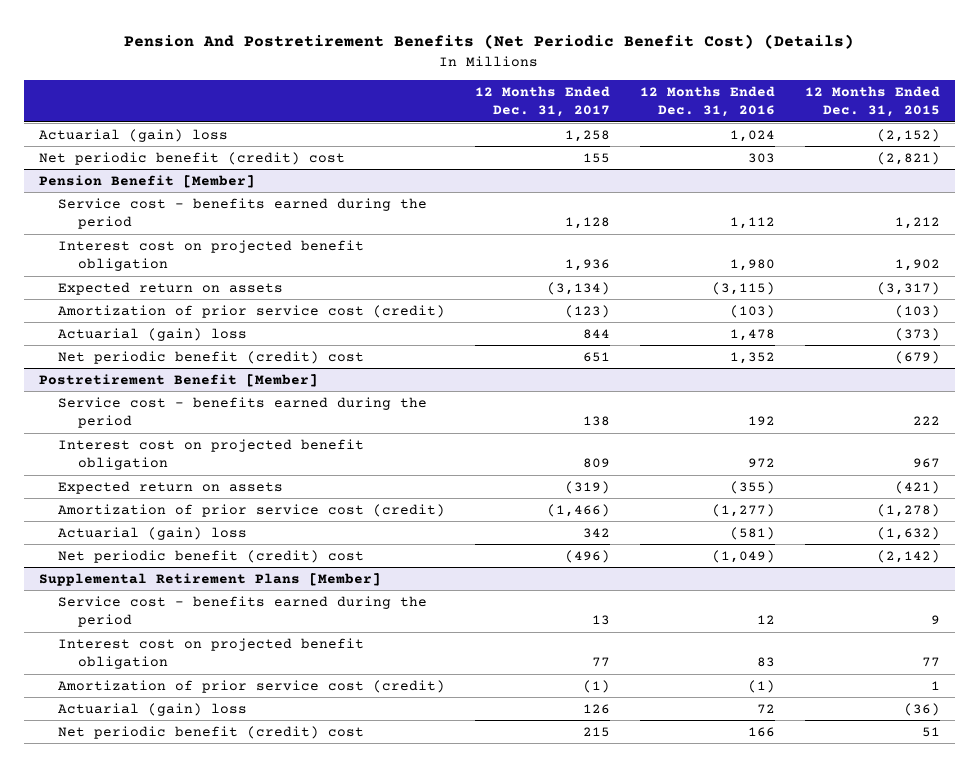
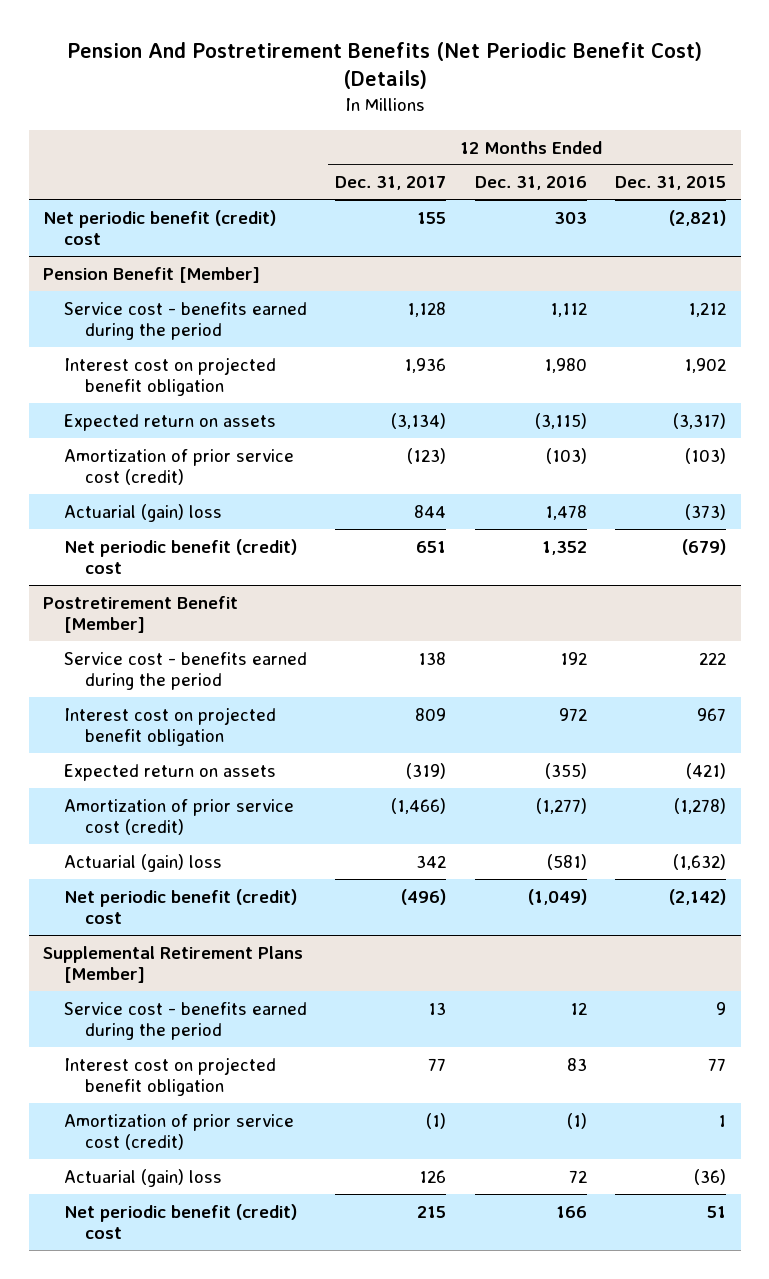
- Actuarial (gain) loss | 1,258 | 1,024 | (2,152)

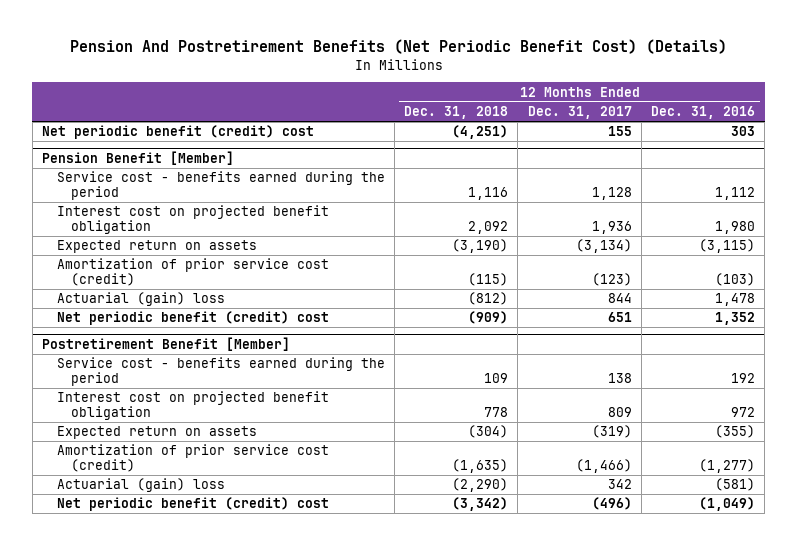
- | 12 Months Ended Dec. 31, 2017 | 12 Months Ended Dec. 31, 2016 | 12 Months Ended Dec. 31, 2015
+ | 12 Months Ended Dec. 31, 2018 | 12 Months Ended Dec. 31, 2017 | 12 Months Ended Dec. 31, 2016
- Supplemental Retirement Plans [Member]
- Service cost - benefits earned during the period | 13 | 12 | 9
- Interest cost on projected benefit obligation | 77 | 83 | 77
- Amortization of prior service cost (credit) | (1) | (1) | 1
- Actuarial (gain) loss | 126 | 72 | (36)
- Net periodic benefit (credit) cost | 215 | 166 | 51

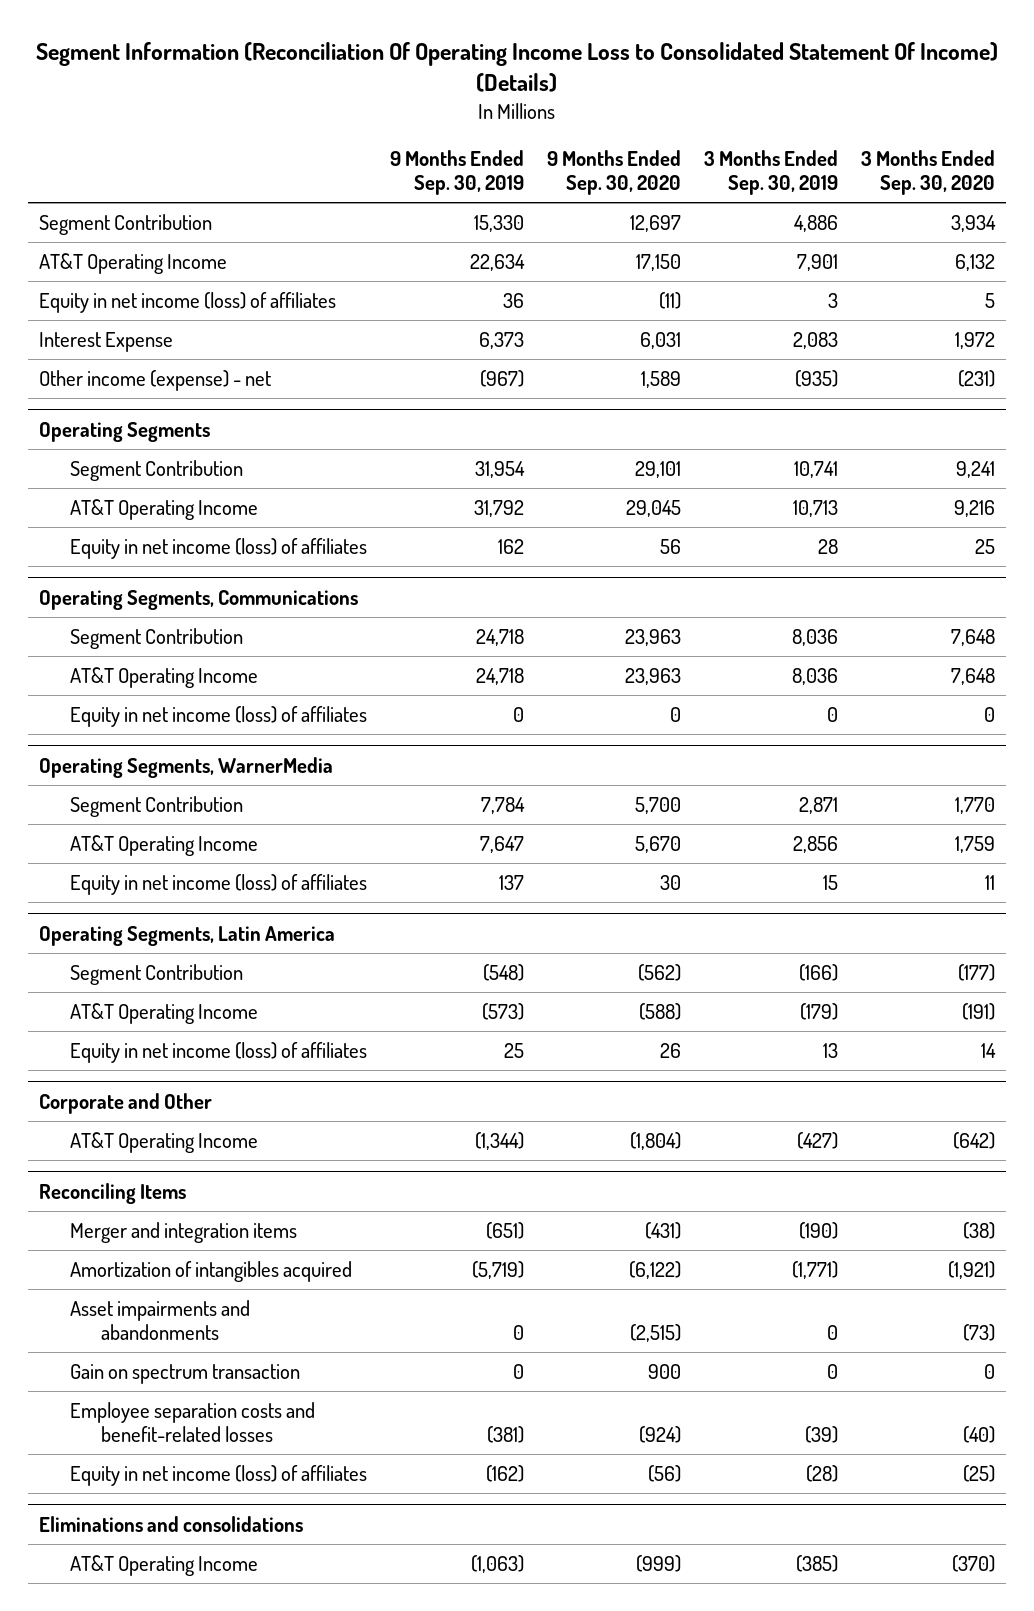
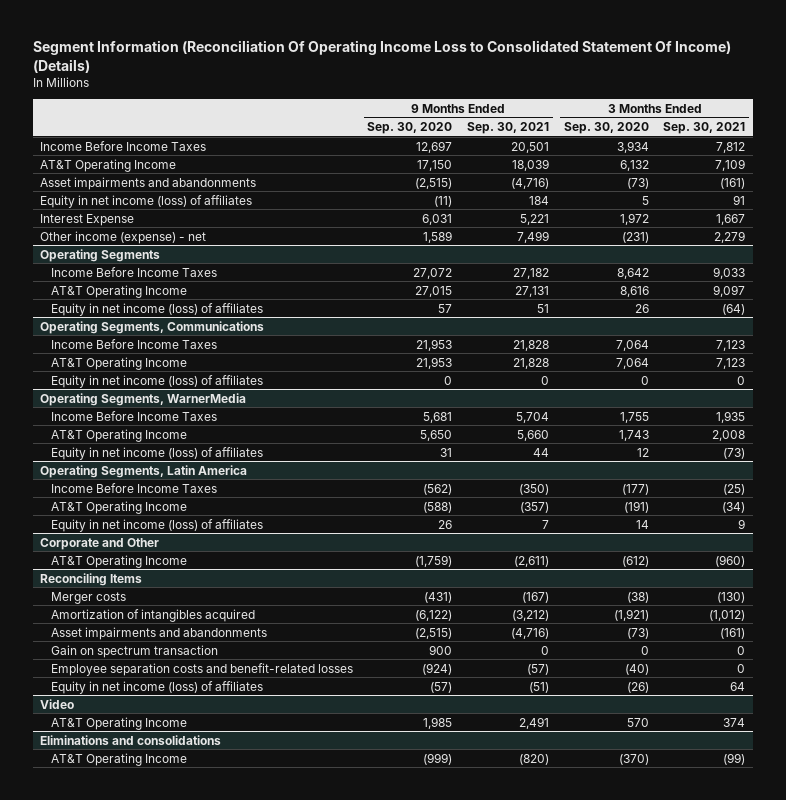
- | 9 Months Ended Sep. 30, 2019 | 9 Months Ended Sep. 30, 2020 | 3 Months Ended Sep. 30, 2019 | 3 Months Ended Sep. 30, 2020
+ | 9 Months Ended Sep. 30, 2020 | 9 Months Ended Sep. 30, 2021 | 3 Months Ended Sep. 30, 2020 | 3 Months Ended Sep. 30, 2021
- Segment Contribution | 15,330 | 12,697 | 4,886 | 3,934
+ Income Before Income Taxes | 12,697 | 20,501 | 3,934 | 7,812
+ Asset impairments and abandonments | (2,515) | (4,716) | (73) | (161)
@ Operating Segments
- Segment Contribution | 31,954 | 29,101 | 10,741 | 9,241
- AT&T Operating Income | 31,792 | 29,045 | 10,713 | 9,216
- Equity in net income (loss) of affiliates | 162 | 56 | 28 | 25
+ Income Before Income Taxes | 27,072 | 27,182 | 8,642 | 9,033
+ AT&T Operating Income | 27,015 | 27,131 | 8,616 | 9,097
+ Equity in net income (loss) of affiliates | 57 | 51 | 26 | (64)
@ Operating Segments, Communications
- Segment Contribution | 24,718 | 23,963 | 8,036 | 7,648
- AT&T Operating Income | 24,718 | 23,963 | 8,036 | 7,648
+ Income Before Income Taxes | 21,953 | 21,828 | 7,064 | 7,123
+ AT&T Operating Income | 21,953 | 21,828 | 7,064 | 7,123
@ Operating Segments, WarnerMedia
- Segment Contribution | 7,784 | 5,700 | 2,871 | 1,770
- AT&T Operating Income | 7,647 | 5,670 | 2,856 | 1,759
- Equity in net income (loss) of affiliates | 137 | 30 | 15 | 11
+ Income Before Income Taxes | 5,681 | 5,704 | 1,755 | 1,935
+ AT&T Operating Income | 5,650 | 5,660 | 1,743 | 2,008
+ Equity in net income (loss) of affiliates | 31 | 44 | 12 | (73)
@ Operating Segments, Latin America
- Segment Contribution | (548) | (562) | (166) | (177)
+ Income Before Income Taxes | (562) | (350) | (177) | (25)
@ Corporate and Other
- AT&T Operating Income | (1,344) | (1,804) | (427) | (642)
+ AT&T Operating Income | (1,759) | (2,611) | (612) | (960)
@ Reconciling Items
- Merger and integration items | (651) | (431) | (190) | (38)
+ Merger costs | (431) | (167) | (38) | (130)
- Equity in net income (loss) of affiliates | (162) | (56) | (28) | (25)
+ Equity in net income (loss) of affiliates | (57) | (51) | (26) | 64
+ Video
+ AT&T Operating Income | 1,985 | 2,491 | 570 | 374

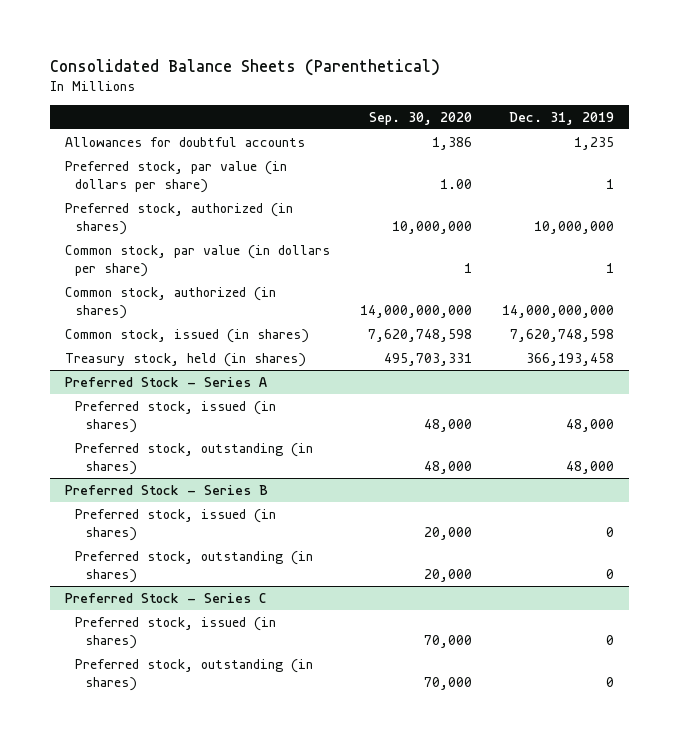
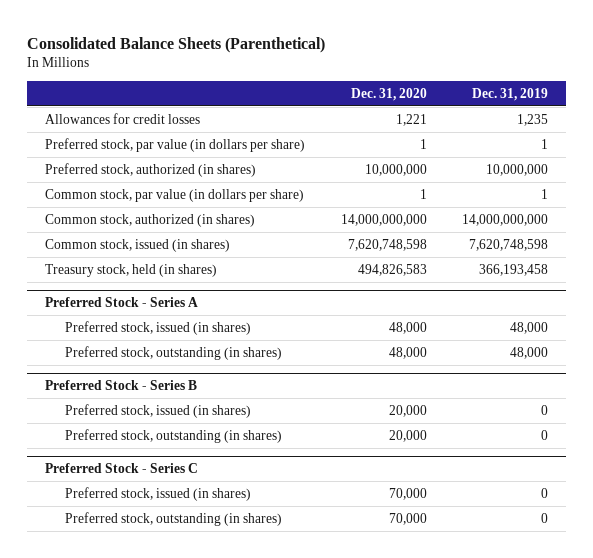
- | Sep. 30, 2020 | Dec. 31, 2019
+ | Dec. 31, 2020 | Dec. 31, 2019
- Allowances for doubtful accounts | 1,386 | 1,235
+ Allowances for credit losses | 1,221 | 1,235

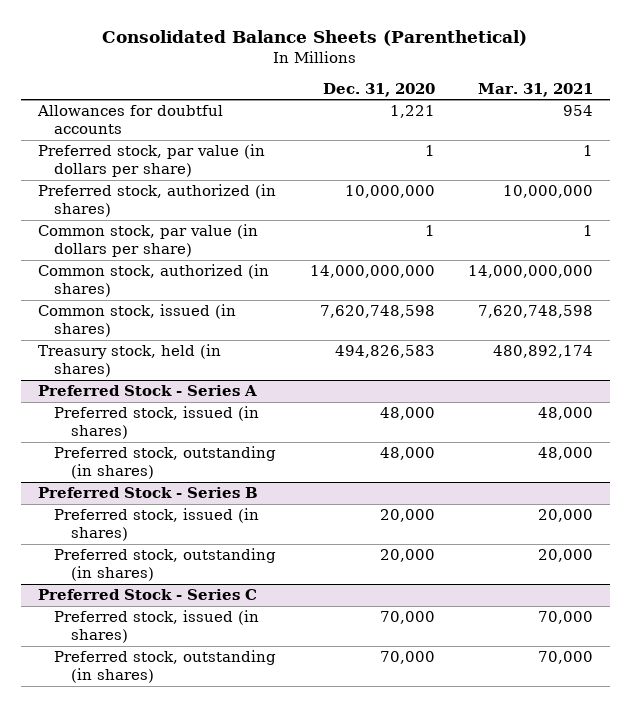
- | Dec. 31, 2020 | Dec. 31, 2019
+ | Dec. 31, 2020 | Mar. 31, 2021
- Allowances for credit losses | 1,221 | 1,235
+ Allowances for doubtful accounts | 1,221 | 954

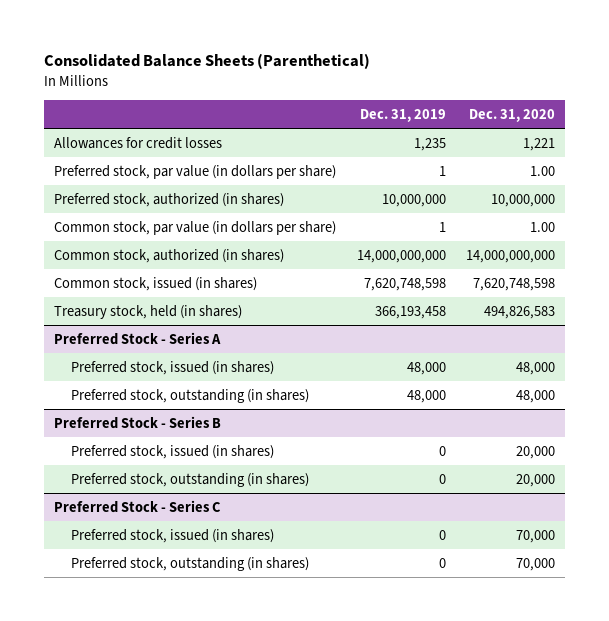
- | Dec. 31, 2020 | Mar. 31, 2021
+ | Dec. 31, 2019 | Dec. 31, 2020
- Allowances for doubtful accounts | 1,221 | 954
- Preferred stock, par value (in dollars per share) | 1 | 1
+ Allowances for credit losses | 1,235 | 1,221
+ Preferred stock, par value (in dollars per share) | 1 | 1.00
- Common stock, par value (in dollars per share) | 1 | 1
+ Common stock, par value (in dollars per share) | 1 | 1.00

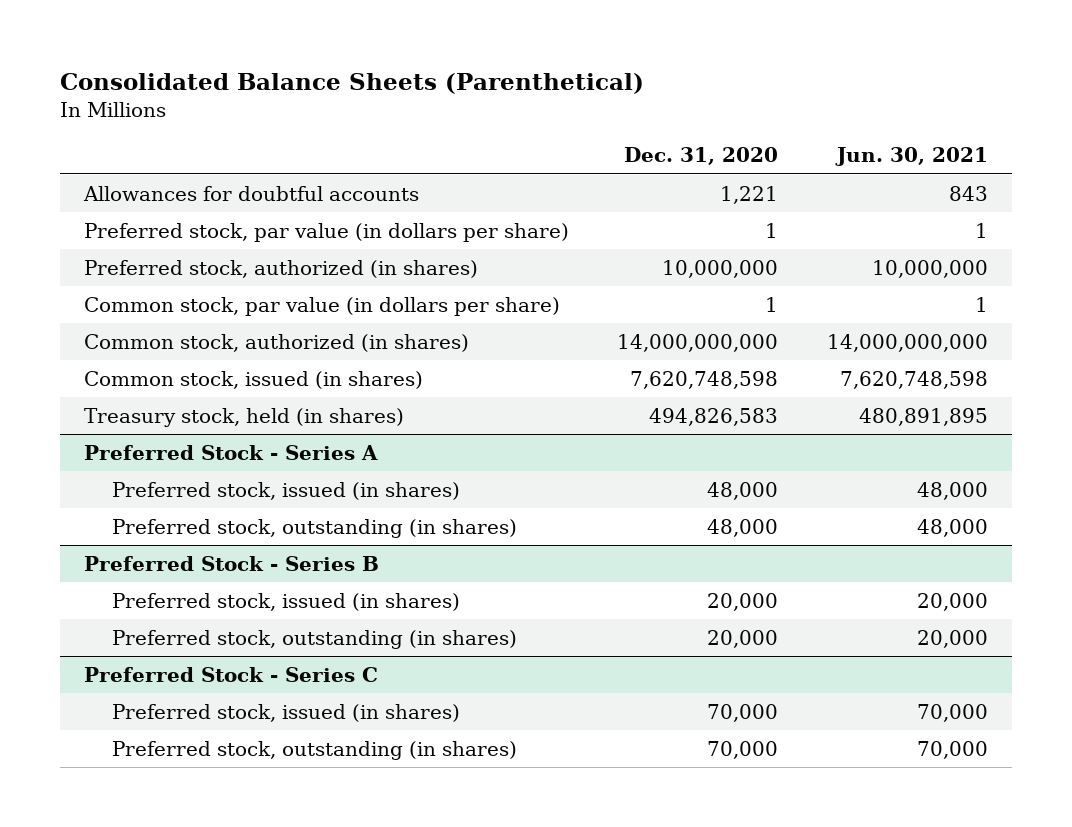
- | Dec. 31, 2019 | Dec. 31, 2020
+ | Dec. 31, 2020 | Jun. 30, 2021
- Allowances for credit losses | 1,235 | 1,221
- Preferred stock, par value (in dollars per share) | 1 | 1.00
+ Allowances for doubtful accounts | 1,221 | 843
+ Preferred stock, par value (in dollars per share) | 1 | 1
- Common stock, par value (in dollars per share) | 1 | 1.00
+ Common stock, par value (in dollars per share) | 1 | 1

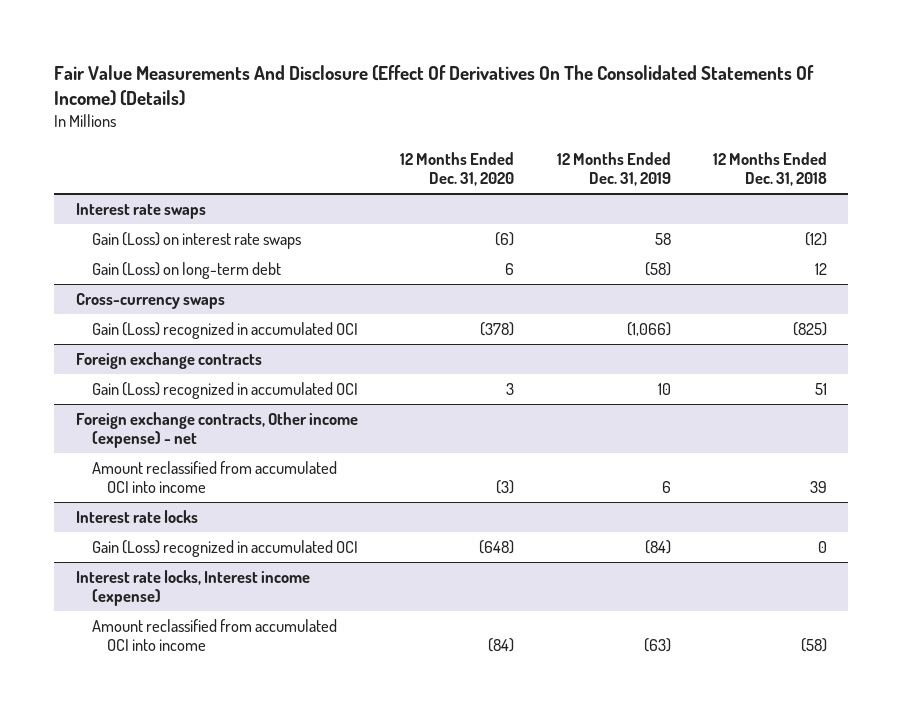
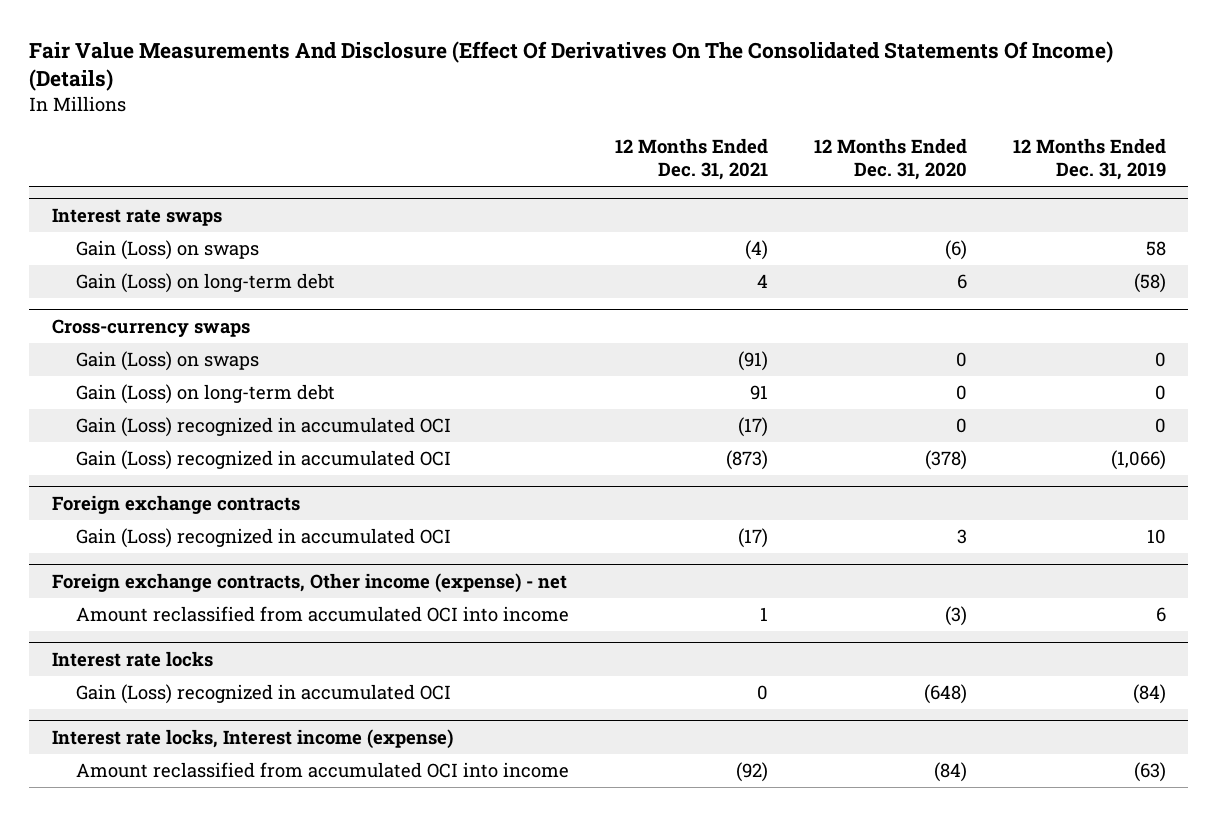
- | 12 Months Ended Dec. 31, 2020 | 12 Months Ended Dec. 31, 2019 | 12 Months Ended Dec. 31, 2018
+ | 12 Months Ended Dec. 31, 2021 | 12 Months Ended Dec. 31, 2020 | 12 Months Ended Dec. 31, 2019
@ Interest rate swaps
- Gain (Loss) on interest rate swaps | (6) | 58 | (12)
+ Gain (Loss) on swaps | (4) | (6) | 58
@ Cross-currency swaps
+ Gain (Loss) on swaps | (91) | 0 | 0
+ Gain (Loss) on long-term debt | 91 | 0 | 0
+ Gain (Loss) recognized in accumulated OCI | (17) | 0 | 0

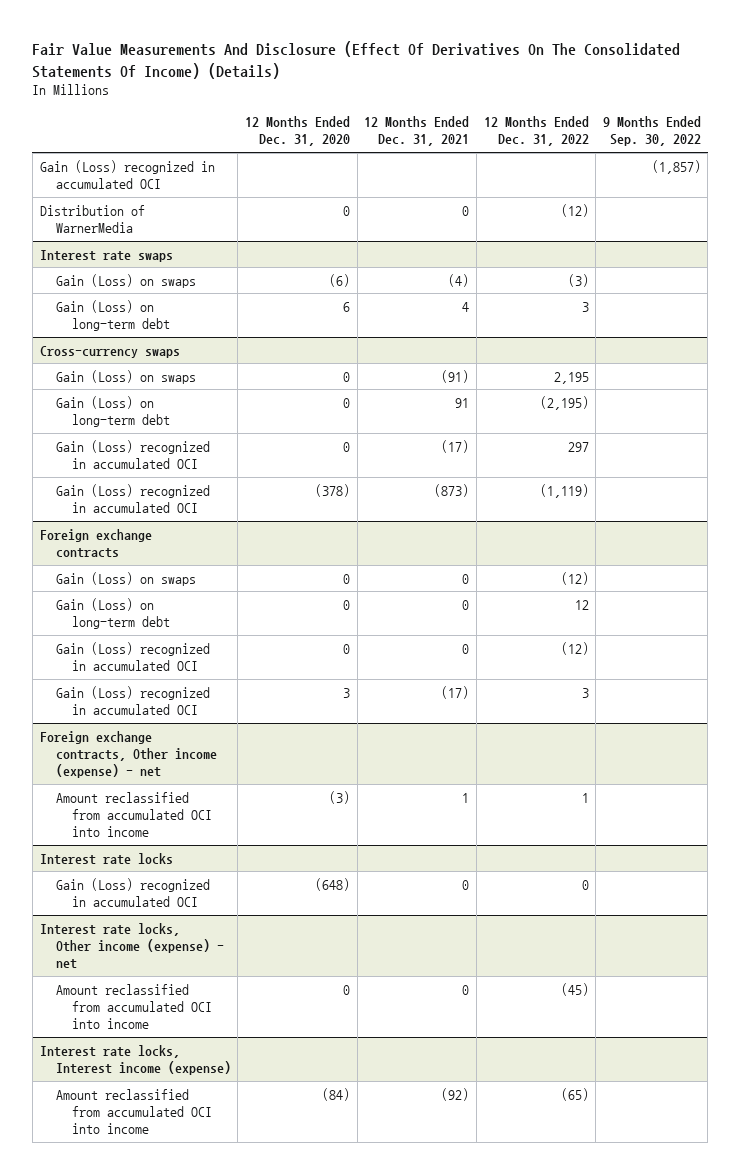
- | 12 Months Ended Dec. 31, 2021 | 12 Months Ended Dec. 31, 2020 | 12 Months Ended Dec. 31, 2019
+ | 12 Months Ended Dec. 31, 2020 | 12 Months Ended Dec. 31, 2021 | 12 Months Ended Dec. 31, 2022 | 9 Months Ended Sep. 30, 2022
+ Gain (Loss) recognized in accumulated OCI | | | | (1,857)
+ Distribution of WarnerMedia | 0 | 0 | (12) |
@ Foreign exchange contracts
+ Gain (Loss) on swaps | 0 | 0 | (12) |
+ Gain (Loss) on long-term debt | 0 | 0 | 12 |
+ Gain (Loss) recognized in accumulated OCI | 0 | 0 | (12) |
+ Interest rate locks, Other income (expense) - net
+ Amount reclassified from accumulated OCI into income | 0 | 0 | (45) |

